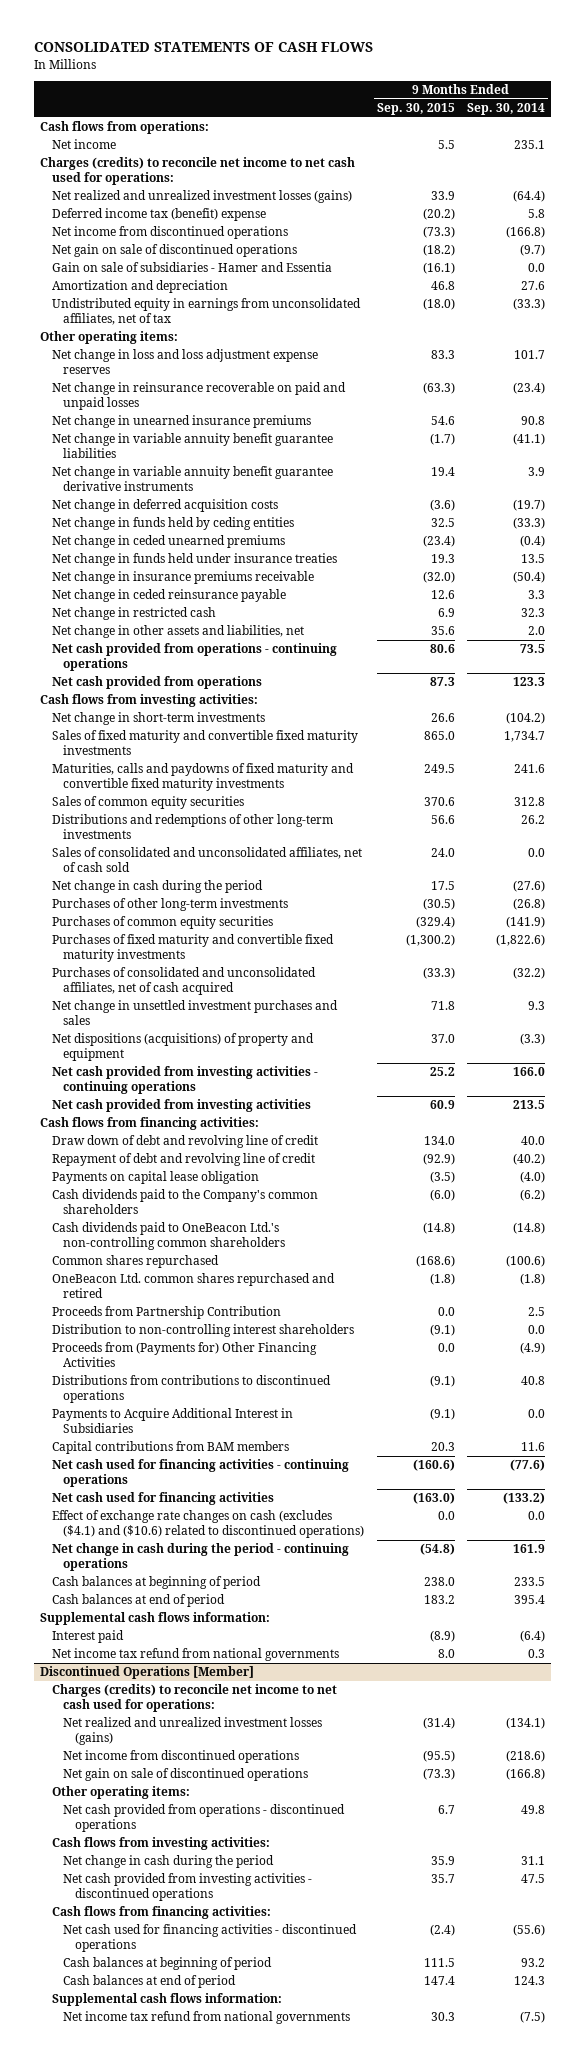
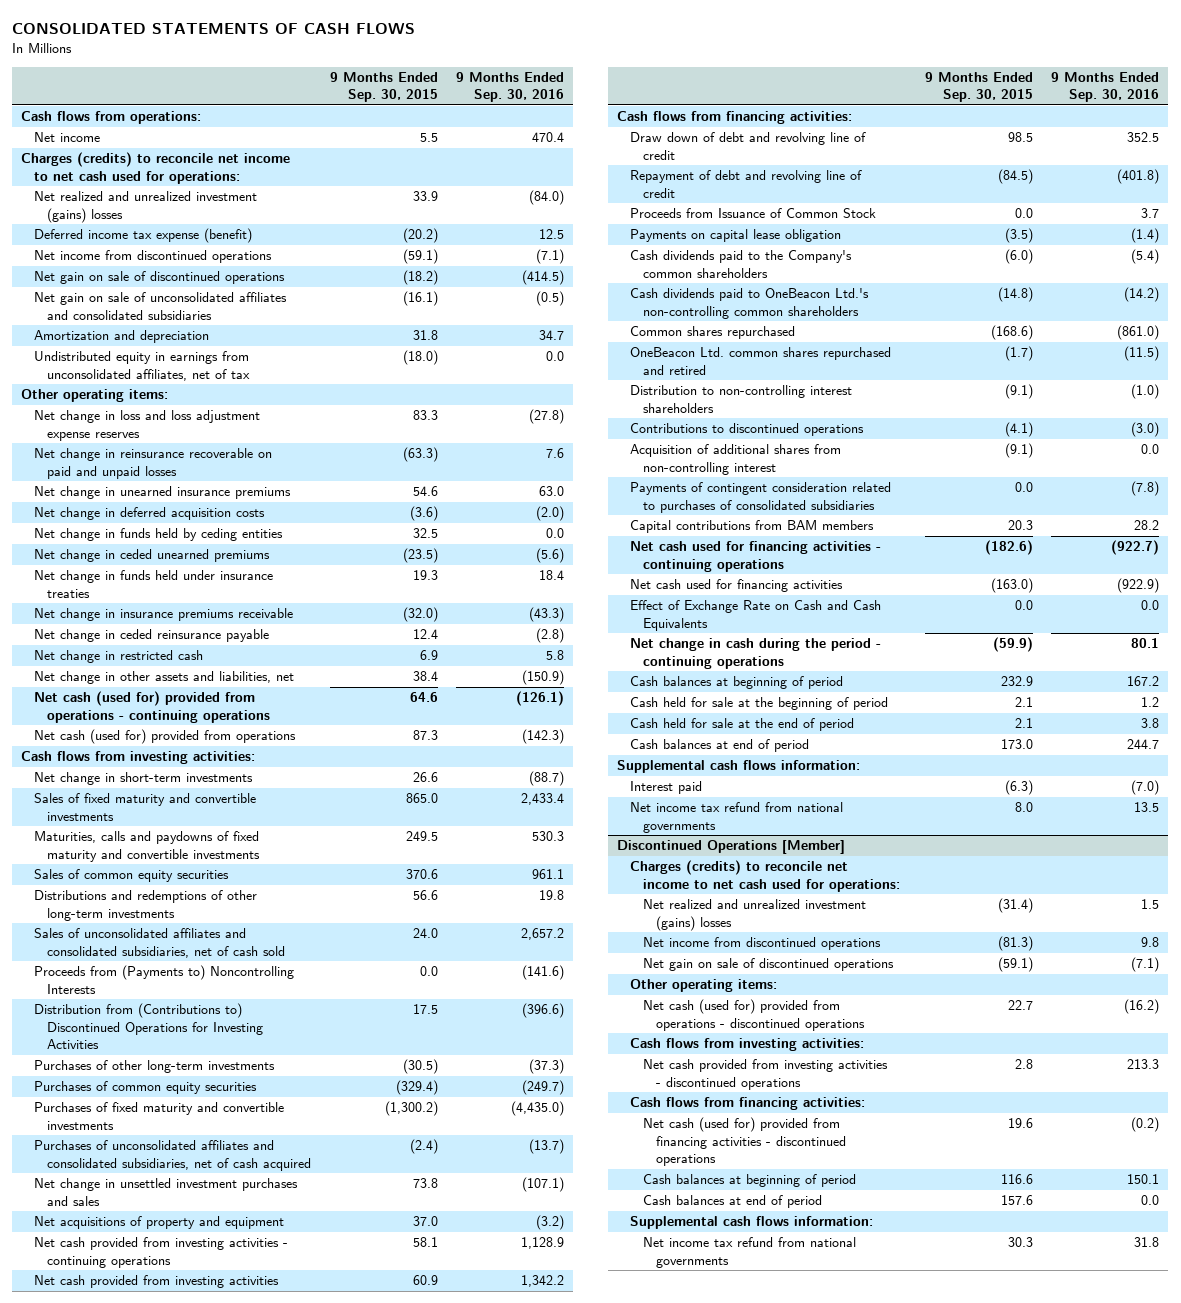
- | 9 Months Ended Sep. 30, 2015 | 9 Months Ended Sep. 30, 2014
+ | 9 Months Ended Sep. 30, 2015 | 9 Months Ended Sep. 30, 2016
- Net realized and unrealized investment losses (gains) | 33.9 | (64.4)
- Deferred income tax (benefit) expense | (20.2) | 5.8
- Net income from discontinued operations | (73.3) | (166.8)
+ Net realized and unrealized investment (gains) losses | 33.9 | (84.0)
+ Deferred income tax expense (benefit) | (20.2) | 12.5
+ Net income from discontinued operations | (59.1) | (7.1)
- Gain on sale of subsidiaries - Hamer and Essentia | (16.1) | 0.0
- Amortization and depreciation | 46.8 | 27.6
+ Net gain on sale of unconsolidated affiliates and consolidated subsidiaries | (16.1) | (0.5)
+ Amortization and depreciation | 31.8 | 34.7
- Net change in variable annuity benefit guarantee liabilities | (1.7) | (41.1)
- Net change in variable annuity benefit guarantee derivative instruments | 19.4 | 3.9
- Net change in ceded unearned premiums | (23.4) | (0.4)
+ Net change in ceded unearned premiums | (23.5) | (5.6)
- Net change in ceded reinsurance payable | 12.6 | 3.3
+ Net change in ceded reinsurance payable | 12.4 | (2.8)
- Net change in other assets and liabilities, net | 35.6 | 2.0
- Net cash provided from operations - continuing operations | 80.6 | 73.5
- Net cash provided from operations | 87.3 | 123.3
+ Net change in other assets and liabilities, net | 38.4 | (150.9)
+ Net cash (used for) provided from operations - continuing operations | 64.6 | (126.1)
+ Net cash (used for) provided from operations | 87.3 | (142.3)
- Sales of fixed maturity and convertible fixed maturity investments | 865.0 | 1,734.7
- Maturities, calls and paydowns of fixed maturity and convertible fixed maturity investments | 249.5 | 241.6
+ Sales of fixed maturity and convertible investments | 865.0 | 2,433.4
+ Maturities, calls and paydowns of fixed maturity and convertible investments | 249.5 | 530.3
- Sales of consolidated and unconsolidated affiliates, net of cash sold | 24.0 | 0.0
- Net change in cash during the period | 17.5 | (27.6)
+ Sales of unconsolidated affiliates and consolidated subsidiaries, net of cash sold | 24.0 | 2,657.2
+ Proceeds from (Payments to) Noncontrolling Interests | 0.0 | (141.6)
+ Distribution from (Contributions to) Discontinued Operations for Investing Activities | 17.5 | (396.6)
- Purchases of fixed maturity and convertible fixed maturity investments | (1,300.2) | (1,822.6)
- Purchases of consolidated and unconsolidated affiliates, net of cash acquired | (33.3) | (32.2)
- Net change in unsettled investment purchases and sales | 71.8 | 9.3
- Net dispositions (acquisitions) of property and equipment | 37.0 | (3.3)
- Net cash provided from investing activities - continuing operations | 25.2 | 166.0
+ Purchases of fixed maturity and convertible investments | (1,300.2) | (4,435.0)
+ Purchases of unconsolidated affiliates and consolidated subsidiaries, net of cash acquired | (2.4) | (13.7)
+ Net change in unsettled investment purchases and sales | 73.8 | (107.1)
+ Net acquisitions of property and equipment | 37.0 | (3.2)
+ Net cash provided from investing activities - continuing operations | 58.1 | 1,128.9
- Draw down of debt and revolving line of credit | 134.0 | 40.0
- Repayment of debt and revolving line of credit | (92.9) | (40.2)
+ Draw down of debt and revolving line of credit | 98.5 | 352.5
+ Repayment of debt and revolving line of credit | (84.5) | (401.8)
+ Proceeds from Issuance of Common Stock | 0.0 | 3.7
- OneBeacon Ltd. common shares repurchased and retired | (1.8) | (1.8)
- Proceeds from Partnership Contribution | 0.0 | 2.5
+ OneBeacon Ltd. common shares repurchased and retired | (1.7) | (11.5)
- Proceeds from (Payments for) Other Financing Activities | 0.0 | (4.9)
- Distributions from contributions to discontinued operations | (9.1) | 40.8
- Payments to Acquire Additional Interest in Subsidiaries | (9.1) | 0.0
+ Contributions to discontinued operations | (4.1) | (3.0)
+ Acquisition of additional shares from non-controlling interest | (9.1) | 0.0
+ Payments of contingent consideration related to purchases of consolidated subsidiaries | 0.0 | (7.8)
- Net cash used for financing activities - continuing operations | (160.6) | (77.6)
+ Net cash used for financing activities - continuing operations | (182.6) | (922.7)
- Effect of exchange rate changes on cash (excludes ($4.1) and ($10.6) related to discontinued operations) | 0.0 | 0.0
- Net change in cash during the period - continuing operations | (54.8) | 161.9
- Cash balances at beginning of period | 238.0 | 233.5
- Cash balances at end of period | 183.2 | 395.4
+ Effect of Exchange Rate on Cash and Cash Equivalents | 0.0 | 0.0
+ Net change in cash during the period - continuing operations | (59.9) | 80.1
+ Cash balances at beginning of period | 232.9 | 167.2
+ Cash held for sale at the beginning of period | 2.1 | 1.2
+ Cash held for sale at the end of period | 2.1 | 3.8
+ Cash balances at end of period | 173.0 | 244.7
- Interest paid | (8.9) | (6.4)
+ Interest paid | (6.3) | (7.0)
@ Discontinued Operations [Member]
- Net realized and unrealized investment losses (gains) | (31.4) | (134.1)
- Net income from discontinued operations | (95.5) | (218.6)
- Net gain on sale of discontinued operations | (73.3) | (166.8)
+ Net realized and unrealized investment (gains) losses | (31.4) | 1.5
+ Net income from discontinued operations | (81.3) | 9.8
+ Net gain on sale of discontinued operations | (59.1) | (7.1)
- Net cash provided from operations - discontinued operations | 6.7 | 49.8
+ Net cash (used for) provided from operations - discontinued operations | 22.7 | (16.2)
- Net change in cash during the period | 35.9 | 31.1
- Net cash provided from investing activities - discontinued operations | 35.7 | 47.5
+ Net cash provided from investing activities - discontinued operations | 2.8 | 213.3
- Net cash used for financing activities - discontinued operations | (2.4) | (55.6)
- Cash balances at beginning of period | 111.5 | 93.2
- Cash balances at end of period | 147.4 | 124.3
+ Net cash (used for) provided from financing activities - discontinued operations | 19.6 | (0.2)
+ Cash balances at beginning of period | 116.6 | 150.1
+ Cash balances at end of period | 157.6 | 0.0

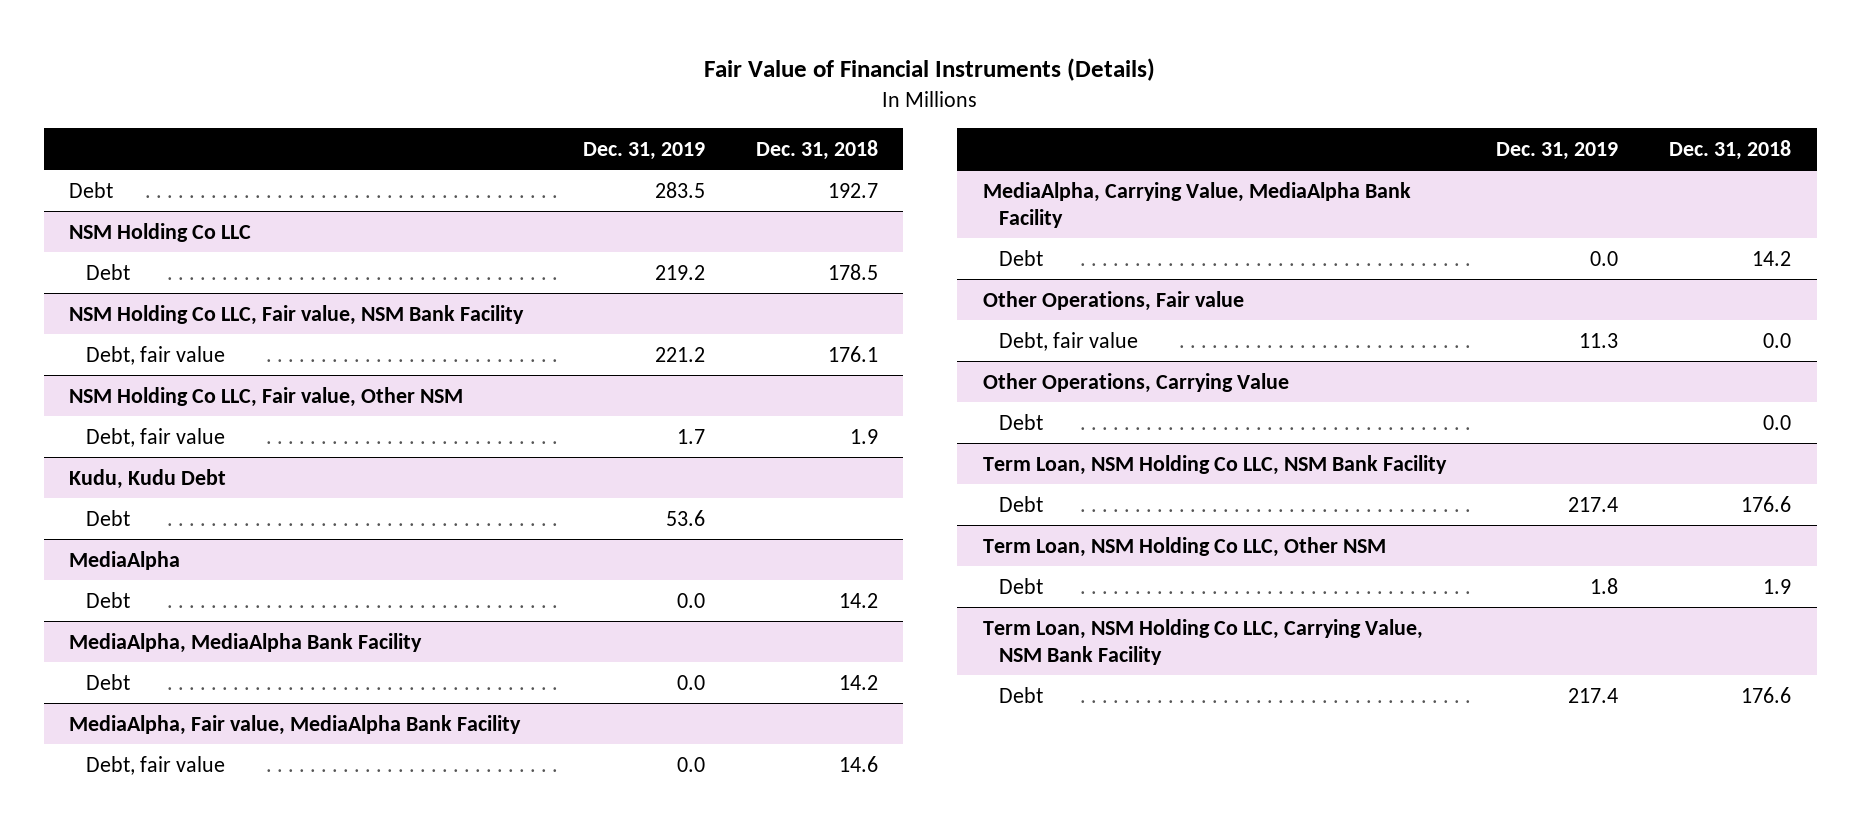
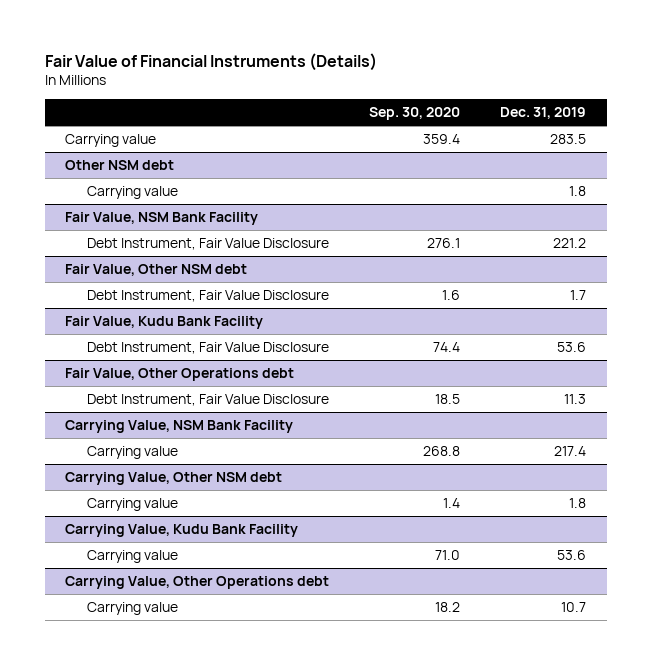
- | Dec. 31, 2019 | Dec. 31, 2018
+ | Sep. 30, 2020 | Dec. 31, 2019
- Debt | 283.5 | 192.7
- NSM Holding Co LLC
- Debt | 219.2 | 178.5
- NSM Holding Co LLC, Fair value, NSM Bank Facility
- Debt, fair value | 221.2 | 176.1
- NSM Holding Co LLC, Fair value, Other NSM
- Debt, fair value | 1.7 | 1.9
- Kudu, Kudu Debt
- Debt | 53.6 |
- MediaAlpha
- Debt | 0.0 | 14.2
- MediaAlpha, MediaAlpha Bank Facility
- Debt | 0.0 | 14.2
- MediaAlpha, Fair value, MediaAlpha Bank Facility
- Debt, fair value | 0.0 | 14.6
- MediaAlpha, Carrying Value, MediaAlpha Bank Facility
- Debt | 0.0 | 14.2
- Other Operations, Fair value
- Debt, fair value | 11.3 | 0.0
- Other Operations, Carrying Value
- Debt | | 0.0
- Term Loan, NSM Holding Co LLC, NSM Bank Facility
- Debt | 217.4 | 176.6
- Term Loan, NSM Holding Co LLC, Other NSM
- Debt | 1.8 | 1.9
- Term Loan, NSM Holding Co LLC, Carrying Value, NSM Bank Facility
- Debt | 217.4 | 176.6
+ Carrying value | 359.4 | 283.5
+ Other NSM debt
+ Carrying value | | 1.8
+ Fair Value, NSM Bank Facility
+ Debt Instrument, Fair Value Disclosure | 276.1 | 221.2
+ Fair Value, Other NSM debt
+ Debt Instrument, Fair Value Disclosure | 1.6 | 1.7
+ Fair Value, Kudu Bank Facility
+ Debt Instrument, Fair Value Disclosure | 74.4 | 53.6
+ Fair Value, Other Operations debt
+ Debt Instrument, Fair Value Disclosure | 18.5 | 11.3
+ Carrying Value, NSM Bank Facility
+ Carrying value | 268.8 | 217.4
+ Carrying Value, Other NSM debt
+ Carrying value | 1.4 | 1.8
+ Carrying Value, Kudu Bank Facility
+ Carrying value | 71.0 | 53.6
+ Carrying Value, Other Operations debt
+ Carrying value | 18.2 | 10.7

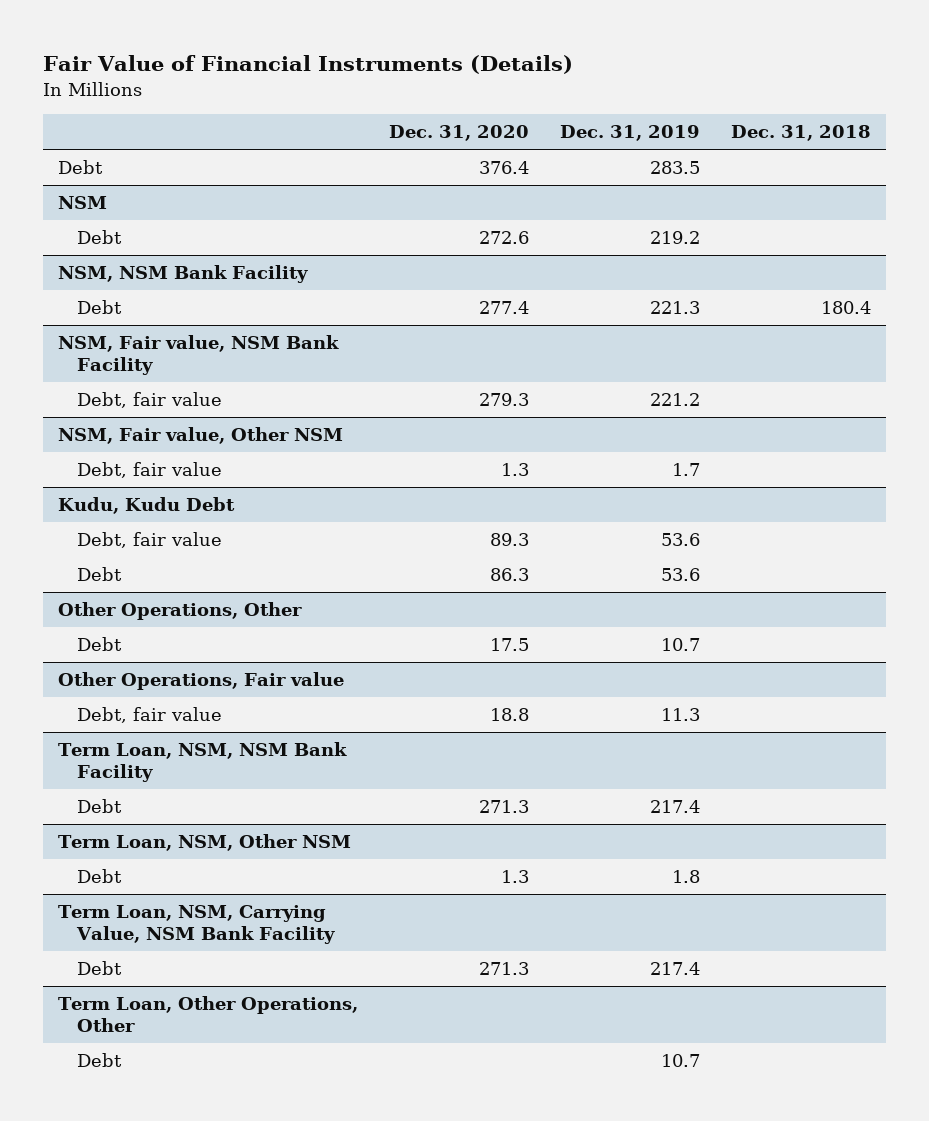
- | Sep. 30, 2020 | Dec. 31, 2019
+ | Dec. 31, 2020 | Dec. 31, 2019 | Dec. 31, 2018
- Carrying value | 359.4 | 283.5
- Other NSM debt
- Carrying value | | 1.8
- Fair Value, NSM Bank Facility
- Debt Instrument, Fair Value Disclosure | 276.1 | 221.2
- Fair Value, Other NSM debt
- Debt Instrument, Fair Value Disclosure | 1.6 | 1.7
- Fair Value, Kudu Bank Facility
- Debt Instrument, Fair Value Disclosure | 74.4 | 53.6
- Fair Value, Other Operations debt
- Debt Instrument, Fair Value Disclosure | 18.5 | 11.3
- Carrying Value, NSM Bank Facility
- Carrying value | 268.8 | 217.4
- Carrying Value, Other NSM debt
- Carrying value | 1.4 | 1.8
- Carrying Value, Kudu Bank Facility
- Carrying value | 71.0 | 53.6
- Carrying Value, Other Operations debt
- Carrying value | 18.2 | 10.7
+ Debt | 376.4 | 283.5 |
+ NSM
+ Debt | 272.6 | 219.2 |
+ NSM, NSM Bank Facility
+ Debt | 277.4 | 221.3 | 180.4
+ NSM, Fair value, NSM Bank Facility
+ Debt, fair value | 279.3 | 221.2 |
+ NSM, Fair value, Other NSM
+ Debt, fair value | 1.3 | 1.7 |
+ Kudu, Kudu Debt
+ Debt, fair value | 89.3 | 53.6 |
+ Debt | 86.3 | 53.6 |
+ Other Operations, Other
+ Debt | 17.5 | 10.7 |
+ Other Operations, Fair value
+ Debt, fair value | 18.8 | 11.3 |
+ Term Loan, NSM, NSM Bank Facility
+ Debt | 271.3 | 217.4 |
+ Term Loan, NSM, Other NSM
+ Debt | 1.3 | 1.8 |
+ Term Loan, NSM, Carrying Value, NSM Bank Facility
+ Debt | 271.3 | 217.4 |
+ Term Loan, Other Operations, Other
+ Debt | | 10.7 |

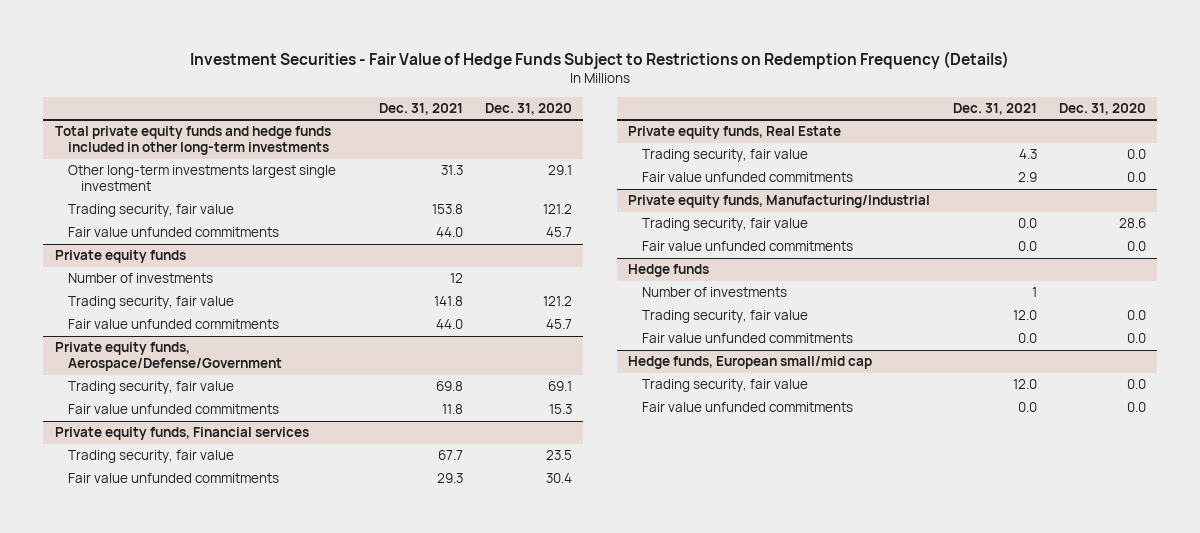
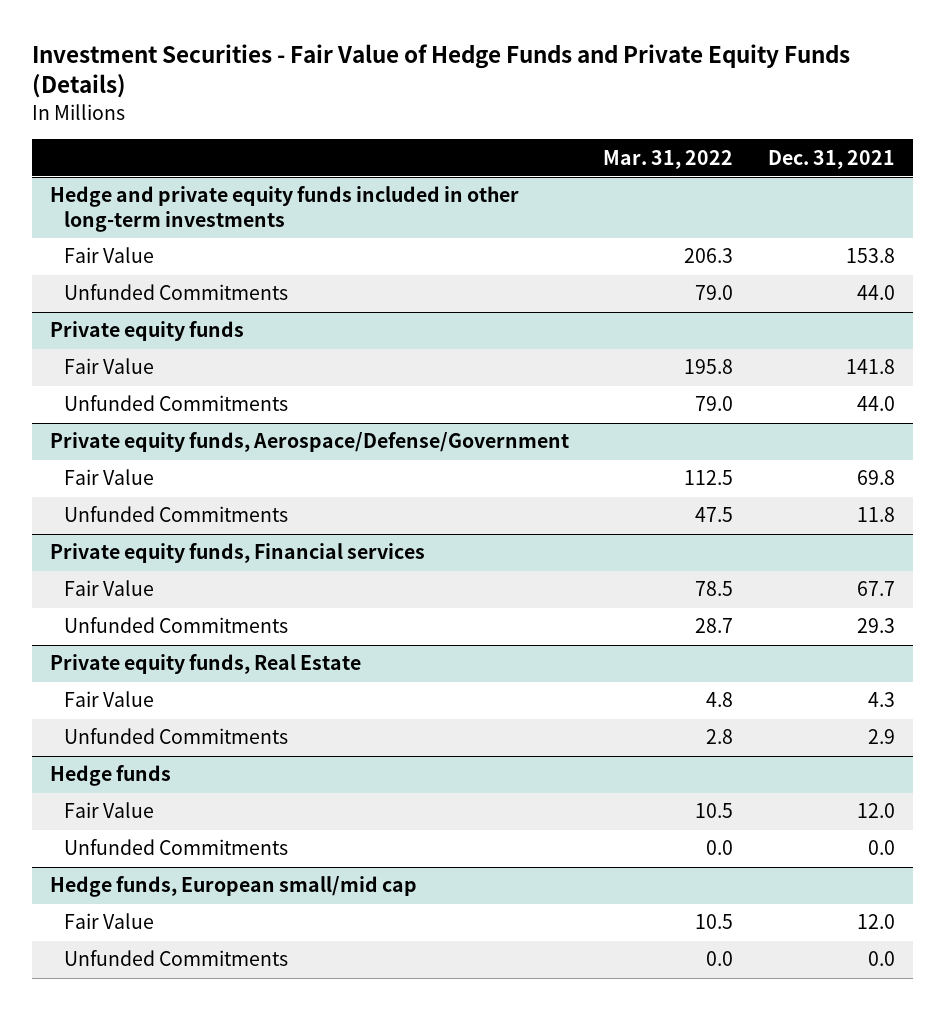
- Investment Securities - Fair Value of Hedge Funds Subject to Restrictions on Redemption Frequency (Details)
+ Investment Securities - Fair Value of Hedge Funds and Private Equity Funds (Details)
- | Dec. 31, 2021 | Dec. 31, 2020
+ | Mar. 31, 2022 | Dec. 31, 2021
- Total private equity funds and hedge funds included in other long-term investments
- Other long-term investments largest single investment | 31.3 | 29.1
- Trading security, fair value | 153.8 | 121.2
- Fair value unfunded commitments | 44.0 | 45.7
+ Hedge and private equity funds included in other long-term investments
+ Fair Value | 206.3 | 153.8
+ Unfunded Commitments | 79.0 | 44.0
@ Private equity funds
- Number of investments | 12 |
- Trading security, fair value | 141.8 | 121.2
- Fair value unfunded commitments | 44.0 | 45.7
+ Fair Value | 195.8 | 141.8
+ Unfunded Commitments | 79.0 | 44.0
@ Private equity funds, Aerospace/Defense/Government
- Trading security, fair value | 69.8 | 69.1
- Fair value unfunded commitments | 11.8 | 15.3
+ Fair Value | 112.5 | 69.8
+ Unfunded Commitments | 47.5 | 11.8
@ Private equity funds, Financial services
- Trading security, fair value | 67.7 | 23.5
- Fair value unfunded commitments | 29.3 | 30.4
+ Fair Value | 78.5 | 67.7
+ Unfunded Commitments | 28.7 | 29.3
@ Private equity funds, Real Estate
- Trading security, fair value | 4.3 | 0.0
- Fair value unfunded commitments | 2.9 | 0.0
- Private equity funds, Manufacturing/Industrial
- Trading security, fair value | 0.0 | 28.6
- Fair value unfunded commitments | 0.0 | 0.0
@ Private equity funds, Real Estate
+ Fair Value | 4.8 | 4.3
+ Unfunded Commitments | 2.8 | 2.9
@ Hedge funds
- Number of investments | 1 |
- Trading security, fair value | 12.0 | 0.0
- Fair value unfunded commitments | 0.0 | 0.0
+ Fair Value | 10.5 | 12.0
+ Unfunded Commitments | 0.0 | 0.0
@ Hedge funds, European small/mid cap
- Trading security, fair value | 12.0 | 0.0
- Fair value unfunded commitments | 0.0 | 0.0
+ Fair Value | 10.5 | 12.0
+ Unfunded Commitments | 0.0 | 0.0

